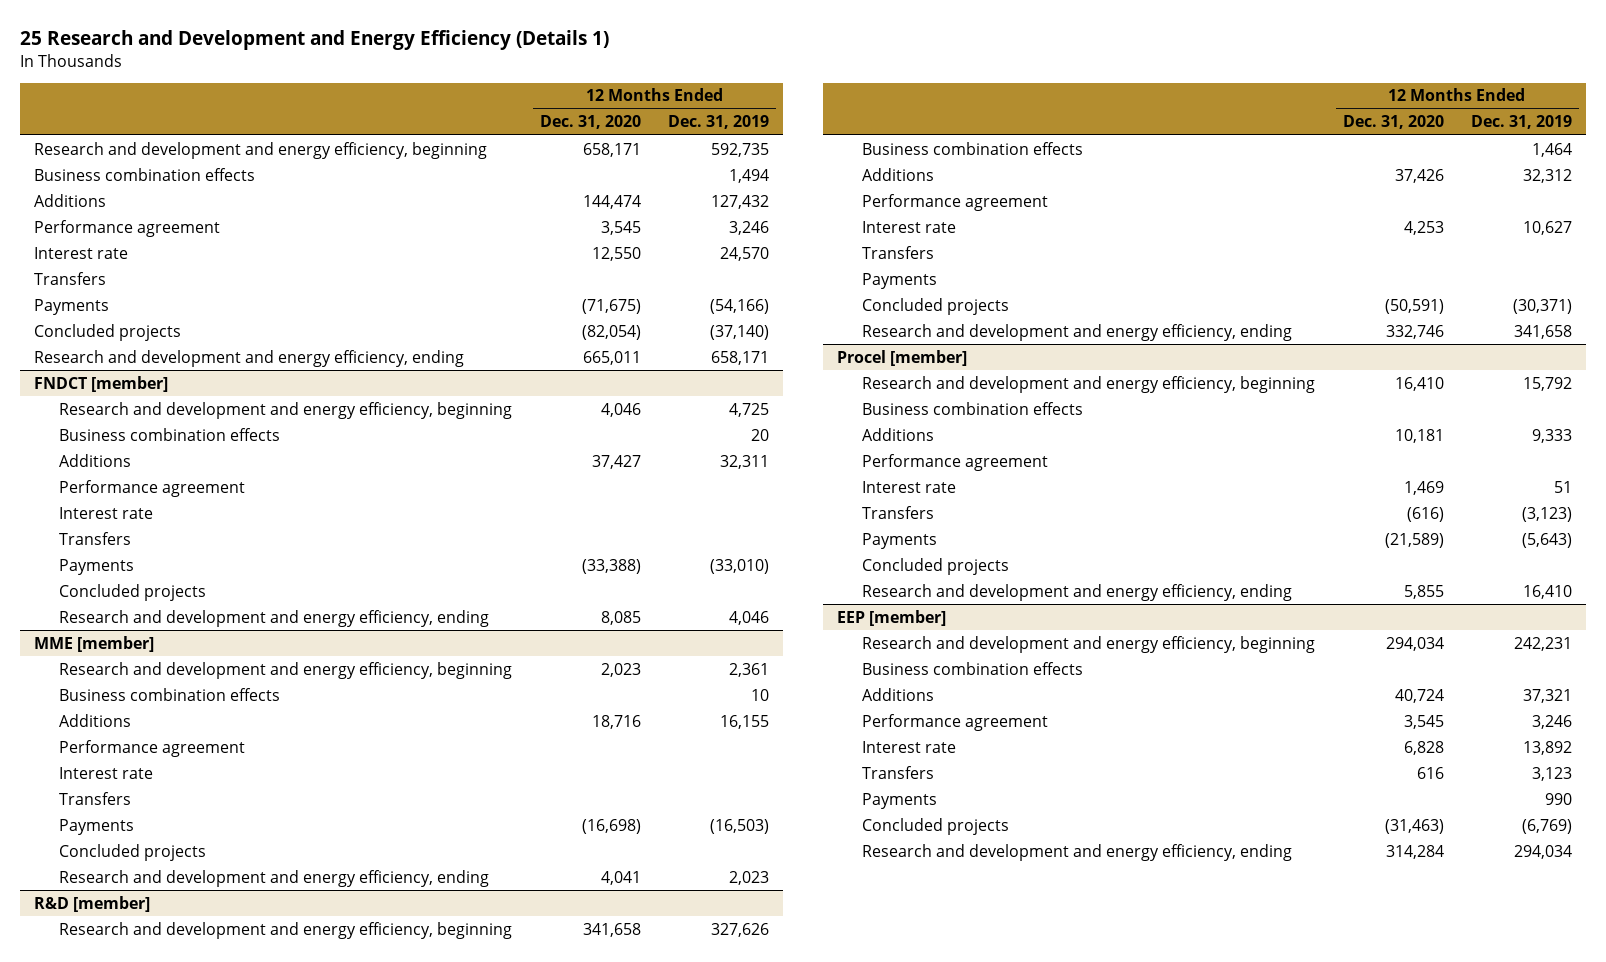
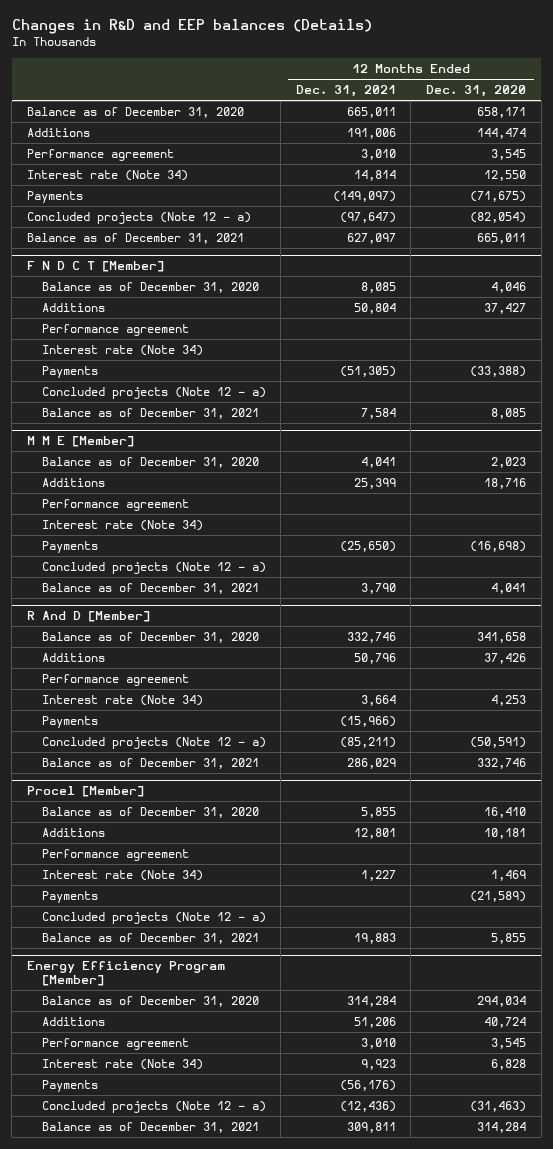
- 25 Research and Development and Energy Efficiency (Details 1)
+ Changes in R&D and EEP balances (Details)
- | 12 Months Ended Dec. 31, 2020 | 12 Months Ended Dec. 31, 2019
+ | 12 Months Ended Dec. 31, 2021 | 12 Months Ended Dec. 31, 2020
- Research and development and energy efficiency, beginning | 658,171 | 592,735
- Business combination effects | | 1,494
+ Balance as of December 31, 2020 | 665,011 | 658,171
- Interest rate | 12,550 | 24,570
- Transfers
+ Interest rate (Note 34) | 14,814 | 12,550
- Concluded projects | (82,054) | (37,140)
- Research and development and energy efficiency, ending | 665,011 | 658,171
- FNDCT [member]
- Research and development and energy efficiency, beginning | 4,046 | 4,725
- Business combination effects | | 20
+ Concluded projects (Note 12 - a) | (97,647) | (82,054)
+ Balance as of December 31, 2021 | 627,097 | 665,011
+ F N D C T [Member]
+ Balance as of December 31, 2020 | 8,085 | 4,046
- Interest rate
- Transfers
+ Interest rate (Note 34)
- Concluded projects
- Research and development and energy efficiency, ending | 8,085 | 4,046
- MME [member]
- Research and development and energy efficiency, beginning | 2,023 | 2,361
- Business combination effects | | 10
+ Concluded projects (Note 12 - a)
+ Balance as of December 31, 2021 | 7,584 | 8,085
+ M M E [Member]
+ Balance as of December 31, 2020 | 4,041 | 2,023
- Interest rate
- Transfers
+ Interest rate (Note 34)
- Concluded projects
- Research and development and energy efficiency, ending | 4,041 | 2,023
- R&D [member]
- Research and development and energy efficiency, beginning | 341,658 | 327,626
- Business combination effects | | 1,464
+ Concluded projects (Note 12 - a)
+ Balance as of December 31, 2021 | 3,790 | 4,041
+ R And D [Member]
+ Balance as of December 31, 2020 | 332,746 | 341,658
- Interest rate | 4,253 | 10,627
- Transfers
+ Interest rate (Note 34) | 3,664 | 4,253
- Concluded projects | (50,591) | (30,371)
- Research and development and energy efficiency, ending | 332,746 | 341,658
- Procel [member]
- Research and development and energy efficiency, beginning | 16,410 | 15,792
- Business combination effects
+ Concluded projects (Note 12 - a) | (85,211) | (50,591)
+ Balance as of December 31, 2021 | 286,029 | 332,746
+ Procel [Member]
+ Balance as of December 31, 2020 | 5,855 | 16,410
- Interest rate | 1,469 | 51
- Transfers | (616) | (3,123)
+ Interest rate (Note 34) | 1,227 | 1,469
- Concluded projects
- Research and development and energy efficiency, ending | 5,855 | 16,410
- EEP [member]
- Research and development and energy efficiency, beginning | 294,034 | 242,231
- Business combination effects
+ Concluded projects (Note 12 - a)
+ Balance as of December 31, 2021 | 19,883 | 5,855
+ Energy Efficiency Program [Member]
+ Balance as of December 31, 2020 | 314,284 | 294,034
- Interest rate | 6,828 | 13,892
- Transfers | 616 | 3,123
+ Interest rate (Note 34) | 9,923 | 6,828
- Concluded projects | (31,463) | (6,769)
- Research and development and energy efficiency, ending | 314,284 | 294,034
+ Concluded projects (Note 12 - a) | (12,436) | (31,463)
+ Balance as of December 31, 2021 | 309,811 | 314,284

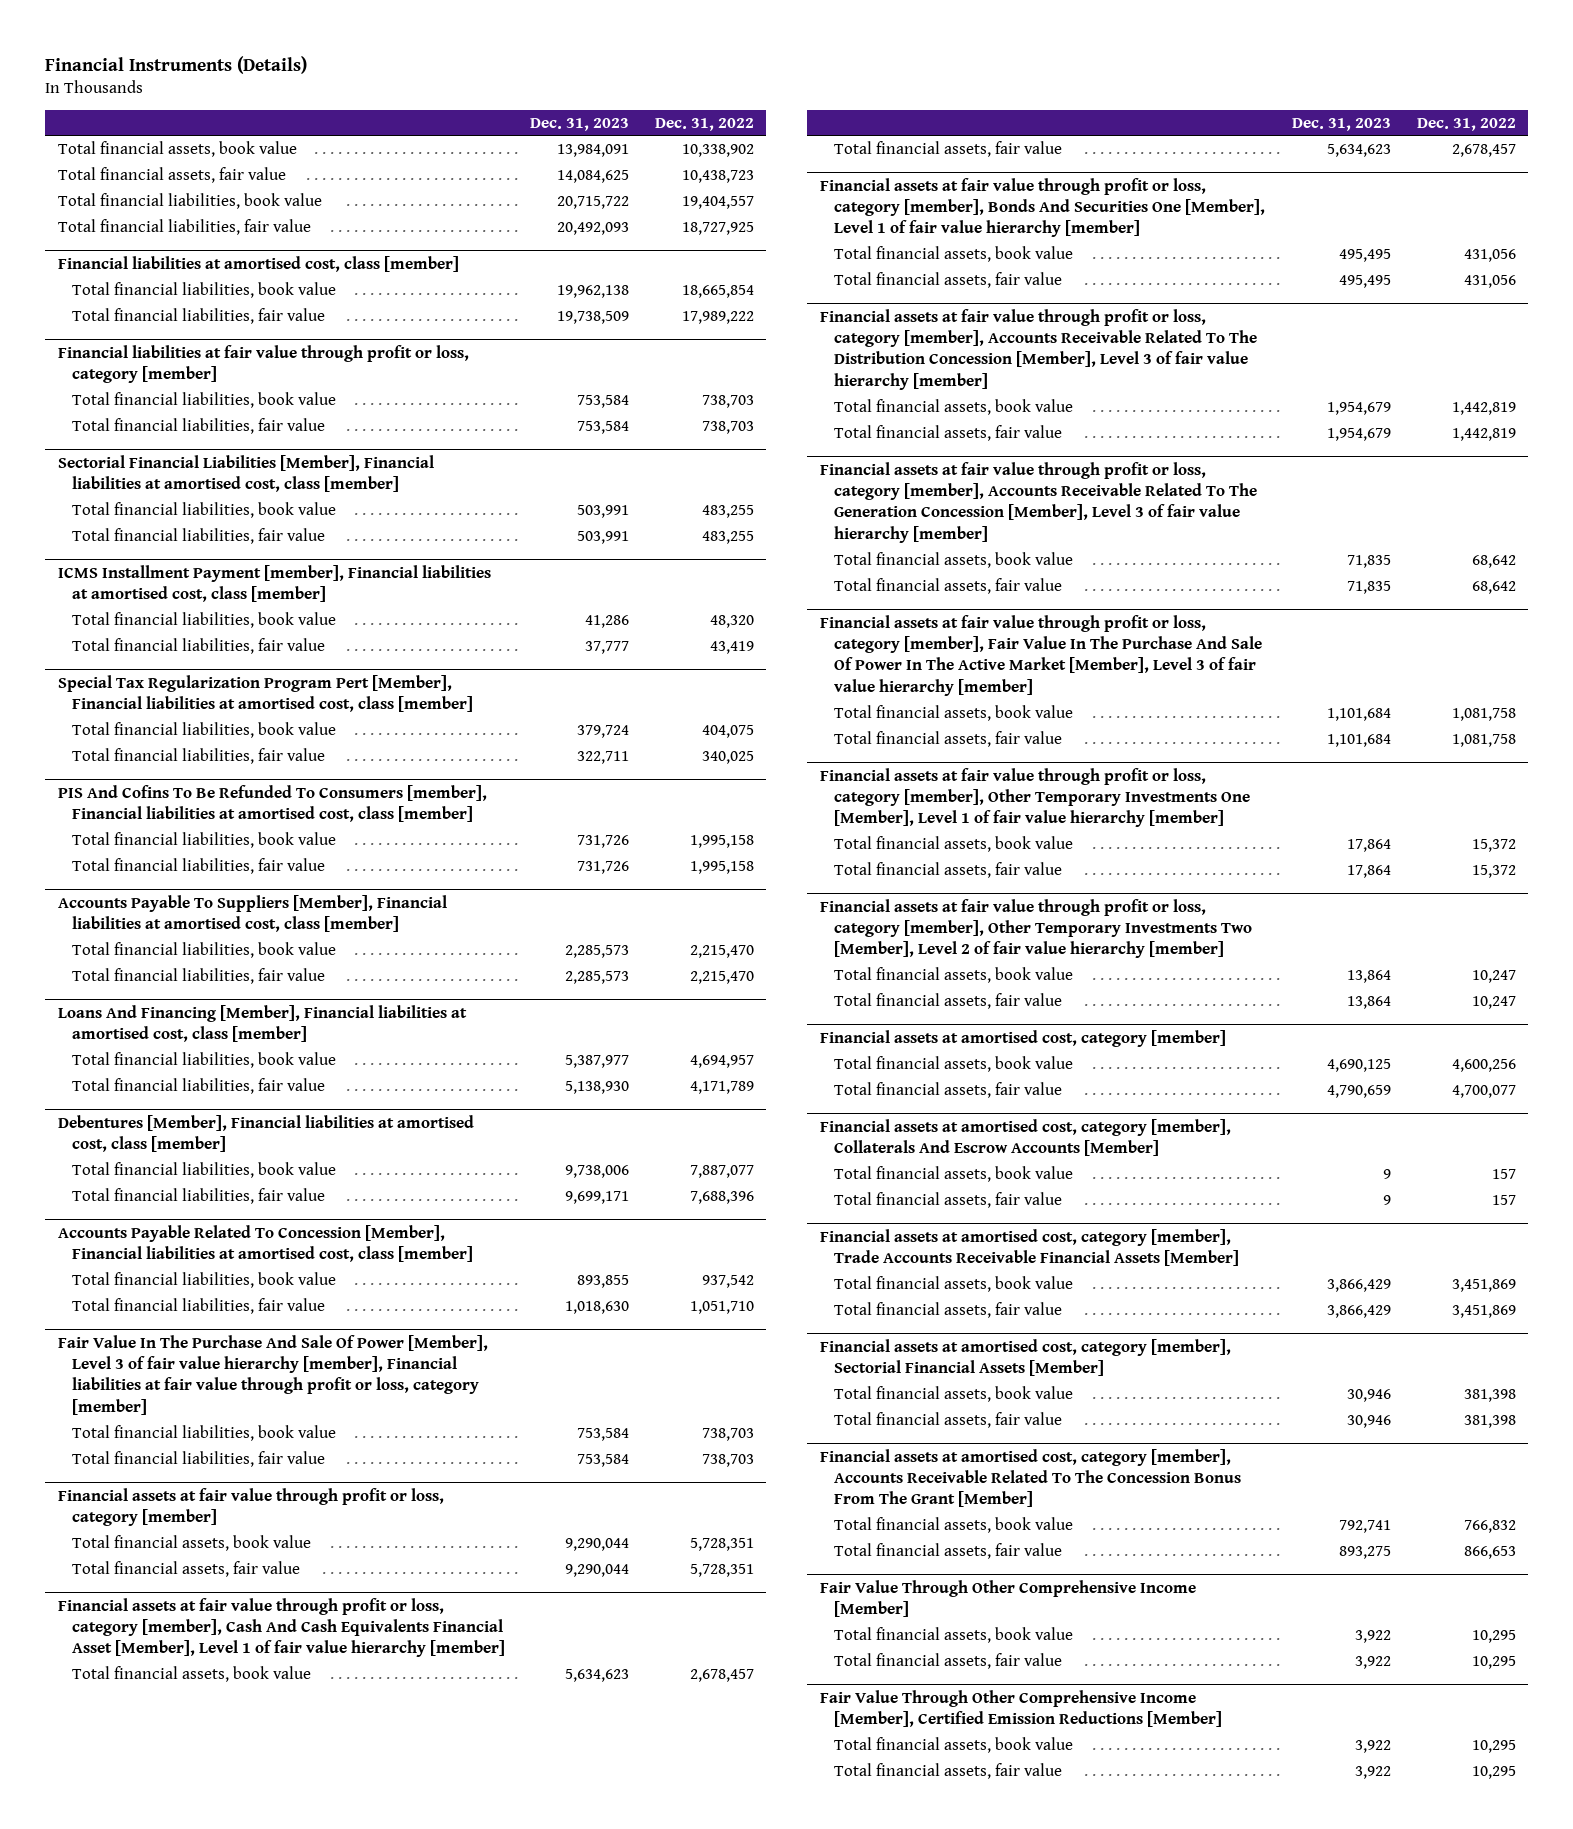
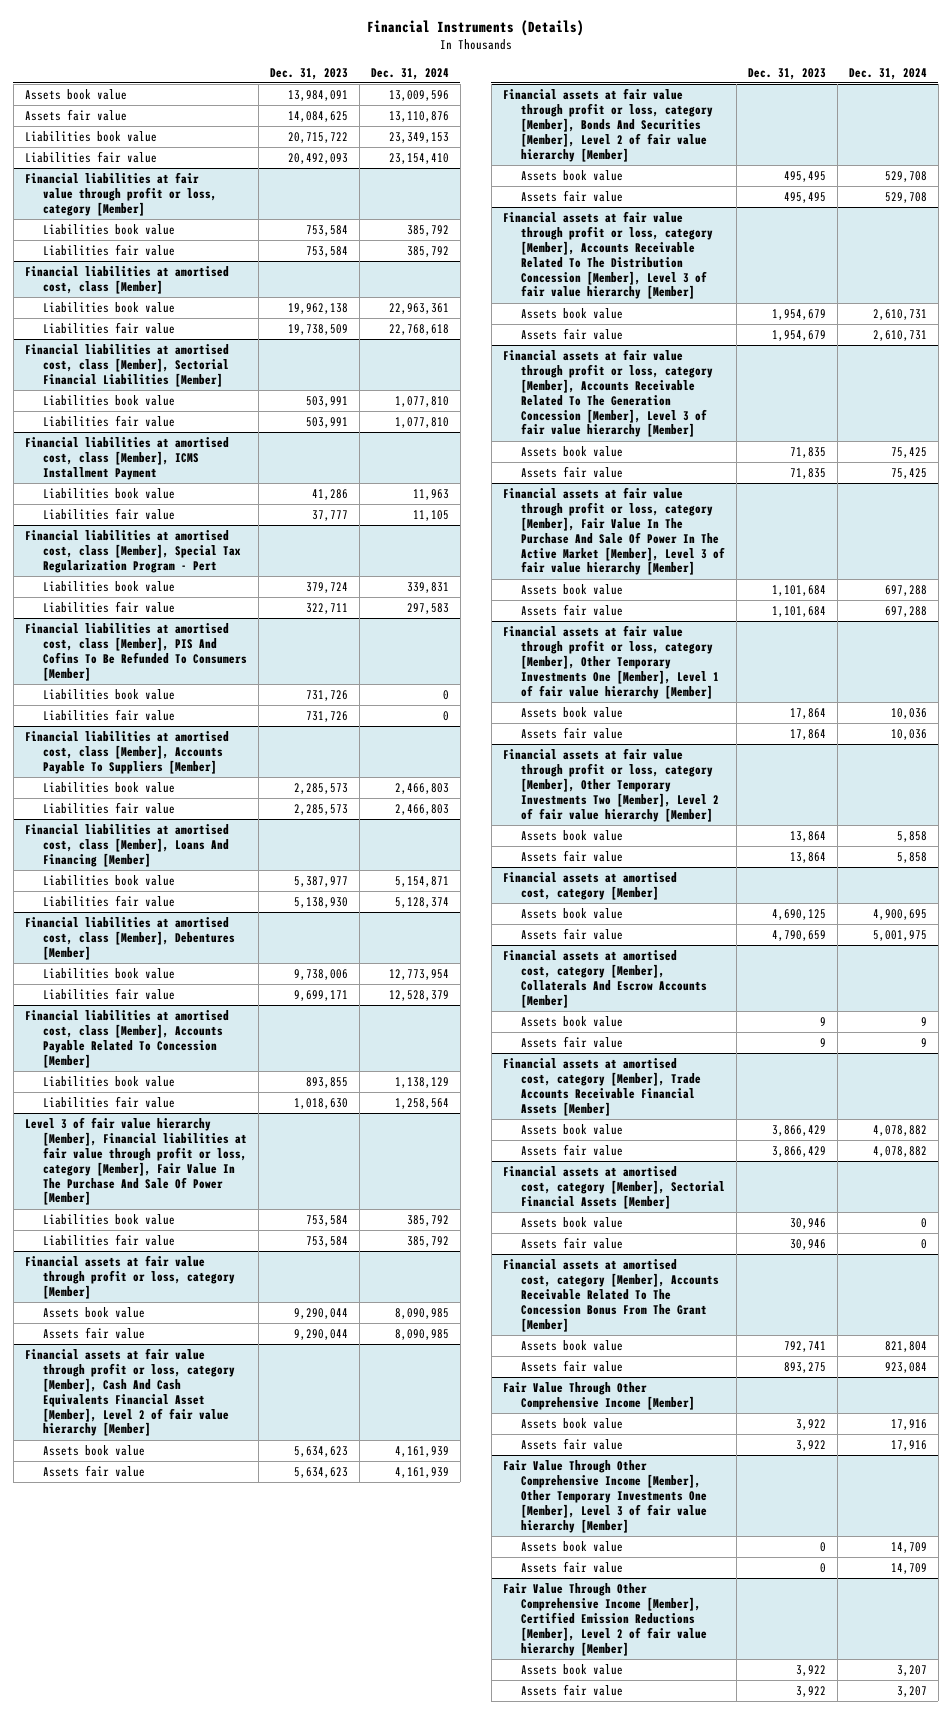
- | Dec. 31, 2023 | Dec. 31, 2022
+ | Dec. 31, 2023 | Dec. 31, 2024
- Total financial assets, book value | 13,984,091 | 10,338,902
- Total financial assets, fair value | 14,084,625 | 10,438,723
- Total financial liabilities, book value | 20,715,722 | 19,404,557
- Total financial liabilities, fair value | 20,492,093 | 18,727,925
- Financial liabilities at amortised cost, class [member]
- Total financial liabilities, book value | 19,962,138 | 18,665,854
- Total financial liabilities, fair value | 19,738,509 | 17,989,222
- Financial liabilities at fair value through profit or loss, category [member]
- Total financial liabilities, book value | 753,584 | 738,703
- Total financial liabilities, fair value | 753,584 | 738,703
- Sectorial Financial Liabilities [Member], Financial liabilities at amortised cost, class [member]
- Total financial liabilities, book value | 503,991 | 483,255
- Total financial liabilities, fair value | 503,991 | 483,255
- ICMS Installment Payment [member], Financial liabilities at amortised cost, class [member]
- Total financial liabilities, book value | 41,286 | 48,320
- Total financial liabilities, fair value | 37,777 | 43,419
- Special Tax Regularization Program Pert [Member], Financial liabilities at amortised cost, class [member]
- Total financial liabilities, book value | 379,724 | 404,075
- Total financial liabilities, fair value | 322,711 | 340,025
- PIS And Cofins To Be Refunded To Consumers [member], Financial liabilities at amortised cost, class [member]
- Total financial liabilities, book value | 731,726 | 1,995,158
- Total financial liabilities, fair value | 731,726 | 1,995,158
- Accounts Payable To Suppliers [Member], Financial liabilities at amortised cost, class [member]
- Total financial liabilities, book value | 2,285,573 | 2,215,470
- Total financial liabilities, fair value | 2,285,573 | 2,215,470
- Loans And Financing [Member], Financial liabilities at amortised cost, class [member]
- Total financial liabilities, book value | 5,387,977 | 4,694,957
- Total financial liabilities, fair value | 5,138,930 | 4,171,789
- Debentures [Member], Financial liabilities at amortised cost, class [member]
- Total financial liabilities, book value | 9,738,006 | 7,887,077
- Total financial liabilities, fair value | 9,699,171 | 7,688,396
- Accounts Payable Related To Concession [Member], Financial liabilities at amortised cost, class [member]
- Total financial liabilities, book value | 893,855 | 937,542
- Total financial liabilities, fair value | 1,018,630 | 1,051,710
- Fair Value In The Purchase And Sale Of Power [Member], Level 3 of fair value hierarchy [member], Financial liabilities at fair value through profit or loss, category [member]
- Total financial liabilities, book value | 753,584 | 738,703
- Total financial liabilities, fair value | 753,584 | 738,703
- Financial assets at fair value through profit or loss, category [member]
- Total financial assets, book value | 9,290,044 | 5,728,351
- Total financial assets, fair value | 9,290,044 | 5,728,351
- Financial assets at fair value through profit or loss, category [member], Cash And Cash Equivalents Financial Asset [Member], Level 1 of fair value hierarchy [member]
- Total financial assets, book value | 5,634,623 | 2,678,457
- Total financial assets, fair value | 5,634,623 | 2,678,457
- Financial assets at fair value through profit or loss, category [member], Bonds And Securities One [Member], Level 1 of fair value hierarchy [member]
- Total financial assets, book value | 495,495 | 431,056
- Total financial assets, fair value | 495,495 | 431,056
- Financial assets at fair value through profit or loss, category [member], Accounts Receivable Related To The Distribution Concession [Member], Level 3 of fair value hierarchy [member]
- Total financial assets, book value | 1,954,679 | 1,442,819
- Total financial assets, fair value | 1,954,679 | 1,442,819
- Financial assets at fair value through profit or loss, category [member], Accounts Receivable Related To The Generation Concession [Member], Level 3 of fair value hierarchy [member]
- Total financial assets, book value | 71,835 | 68,642
- Total financial assets, fair value | 71,835 | 68,642
- Financial assets at fair value through profit or loss, category [member], Fair Value In The Purchase And Sale Of Power In The Active Market [Member], Level 3 of fair value hierarchy [member]
- Total financial assets, book value | 1,101,684 | 1,081,758
- Total financial assets, fair value | 1,101,684 | 1,081,758
- Financial assets at fair value through profit or loss, category [member], Other Temporary Investments One [Member], Level 1 of fair value hierarchy [member]
- Total financial assets, book value | 17,864 | 15,372
- Total financial assets, fair value | 17,864 | 15,372
- Financial assets at fair value through profit or loss, category [member], Other Temporary Investments Two [Member], Level 2 of fair value hierarchy [member]
- Total financial assets, book value | 13,864 | 10,247
- Total financial assets, fair value | 13,864 | 10,247
- Financial assets at amortised cost, category [member]
- Total financial assets, book value | 4,690,125 | 4,600,256
- Total financial assets, fair value | 4,790,659 | 4,700,077
- Financial assets at amortised cost, category [member], Collaterals And Escrow Accounts [Member]
- Total financial assets, book value | 9 | 157
- Total financial assets, fair value | 9 | 157
- Financial assets at amortised cost, category [member], Trade Accounts Receivable Financial Assets [Member]
- Total financial assets, book value | 3,866,429 | 3,451,869
- Total financial assets, fair value | 3,866,429 | 3,451,869
- Financial assets at amortised cost, category [member], Sectorial Financial Assets [Member]
- Total financial assets, book value | 30,946 | 381,398
- Total financial assets, fair value | 30,946 | 381,398
- Financial assets at amortised cost, category [member], Accounts Receivable Related To The Concession Bonus From The Grant [Member]
- Total financial assets, book value | 792,741 | 766,832
- Total financial assets, fair value | 893,275 | 866,653
+ Assets book value | 13,984,091 | 13,009,596
+ Assets fair value | 14,084,625 | 13,110,876
+ Liabilities book value | 20,715,722 | 23,349,153
+ Liabilities fair value | 20,492,093 | 23,154,410
+ Financial liabilities at fair value through profit or loss, category [Member]
+ Liabilities book value | 753,584 | 385,792
+ Liabilities fair value | 753,584 | 385,792
+ Financial liabilities at amortised cost, class [Member]
+ Liabilities book value | 19,962,138 | 22,963,361
+ Liabilities fair value | 19,738,509 | 22,768,618
+ Financial liabilities at amortised cost, class [Member], Sectorial Financial Liabilities [Member]
+ Liabilities book value | 503,991 | 1,077,810
+ Liabilities fair value | 503,991 | 1,077,810
+ Financial liabilities at amortised cost, class [Member], ICMS Installment Payment
+ Liabilities book value | 41,286 | 11,963
+ Liabilities fair value | 37,777 | 11,105
+ Financial liabilities at amortised cost, class [Member], Special Tax Regularization Program - Pert
+ Liabilities book value | 379,724 | 339,831
+ Liabilities fair value | 322,711 | 297,583
+ Financial liabilities at amortised cost, class [Member], PIS And Cofins To Be Refunded To Consumers [Member]
+ Liabilities book value | 731,726 | 0
+ Liabilities fair value | 731,726 | 0
+ Financial liabilities at amortised cost, class [Member], Accounts Payable To Suppliers [Member]
+ Liabilities book value | 2,285,573 | 2,466,803
+ Liabilities fair value | 2,285,573 | 2,466,803
+ Financial liabilities at amortised cost, class [Member], Loans And Financing [Member]
+ Liabilities book value | 5,387,977 | 5,154,871
+ Liabilities fair value | 5,138,930 | 5,128,374
+ Financial liabilities at amortised cost, class [Member], Debentures [Member]
+ Liabilities book value | 9,738,006 | 12,773,954
+ Liabilities fair value | 9,699,171 | 12,528,379
+ Financial liabilities at amortised cost, class [Member], Accounts Payable Related To Concession [Member]
+ Liabilities book value | 893,855 | 1,138,129
+ Liabilities fair value | 1,018,630 | 1,258,564
+ Level 3 of fair value hierarchy [Member], Financial liabilities at fair value through profit or loss, category [Member], Fair Value In The Purchase And Sale Of Power [Member]
+ Liabilities book value | 753,584 | 385,792
+ Liabilities fair value | 753,584 | 385,792
+ Financial assets at fair value through profit or loss, category [Member]
+ Assets book value | 9,290,044 | 8,090,985
+ Assets fair value | 9,290,044 | 8,090,985
+ Financial assets at fair value through profit or loss, category [Member], Cash And Cash Equivalents Financial Asset [Member], Level 2 of fair value hierarchy [Member]
+ Assets book value | 5,634,623 | 4,161,939
+ Assets fair value | 5,634,623 | 4,161,939
+ Financial assets at fair value through profit or loss, category [Member], Bonds And Securities [Member], Level 2 of fair value hierarchy [Member]
+ Assets book value | 495,495 | 529,708
+ Assets fair value | 495,495 | 529,708
+ Financial assets at fair value through profit or loss, category [Member], Accounts Receivable Related To The Distribution Concession [Member], Level 3 of fair value hierarchy [Member]
+ Assets book value | 1,954,679 | 2,610,731
+ Assets fair value | 1,954,679 | 2,610,731
+ Financial assets at fair value through profit or loss, category [Member], Accounts Receivable Related To The Generation Concession [Member], Level 3 of fair value hierarchy [Member]
+ Assets book value | 71,835 | 75,425
+ Assets fair value | 71,835 | 75,425
+ Financial assets at fair value through profit or loss, category [Member], Fair Value In The Purchase And Sale Of Power In The Active Market [Member], Level 3 of fair value hierarchy [Member]
+ Assets book value | 1,101,684 | 697,288
+ Assets fair value | 1,101,684 | 697,288
+ Financial assets at fair value through profit or loss, category [Member], Other Temporary Investments One [Member], Level 1 of fair value hierarchy [Member]
+ Assets book value | 17,864 | 10,036
+ Assets fair value | 17,864 | 10,036
+ Financial assets at fair value through profit or loss, category [Member], Other Temporary Investments Two [Member], Level 2 of fair value hierarchy [Member]
+ Assets book value | 13,864 | 5,858
+ Assets fair value | 13,864 | 5,858
+ Financial assets at amortised cost, category [Member]
+ Assets book value | 4,690,125 | 4,900,695
+ Assets fair value | 4,790,659 | 5,001,975
+ Financial assets at amortised cost, category [Member], Collaterals And Escrow Accounts [Member]
+ Assets book value | 9 | 9
+ Assets fair value | 9 | 9
+ Financial assets at amortised cost, category [Member], Trade Accounts Receivable Financial Assets [Member]
+ Assets book value | 3,866,429 | 4,078,882
+ Assets fair value | 3,866,429 | 4,078,882
+ Financial assets at amortised cost, category [Member], Sectorial Financial Assets [Member]
+ Assets book value | 30,946 | 0
+ Assets fair value | 30,946 | 0
+ Financial assets at amortised cost, category [Member], Accounts Receivable Related To The Concession Bonus From The Grant [Member]
+ Assets book value | 792,741 | 821,804
+ Assets fair value | 893,275 | 923,084
@ Fair Value Through Other Comprehensive Income [Member]
- Total financial assets, book value | 3,922 | 10,295
- Total financial assets, fair value | 3,922 | 10,295
- Fair Value Through Other Comprehensive Income [Member], Certified Emission Reductions [Member]
- Total financial assets, book value | 3,922 | 10,295
- Total financial assets, fair value | 3,922 | 10,295
@ Fair Value Through Other Comprehensive Income [Member]
+ Assets book value | 3,922 | 17,916
+ Assets fair value | 3,922 | 17,916
+ Fair Value Through Other Comprehensive Income [Member], Other Temporary Investments One [Member], Level 3 of fair value hierarchy [Member]
+ Assets book value | 0 | 14,709
+ Assets fair value | 0 | 14,709
+ Fair Value Through Other Comprehensive Income [Member], Certified Emission Reductions [Member], Level 2 of fair value hierarchy [Member]
+ Assets book value | 3,922 | 3,207
+ Assets fair value | 3,922 | 3,207

